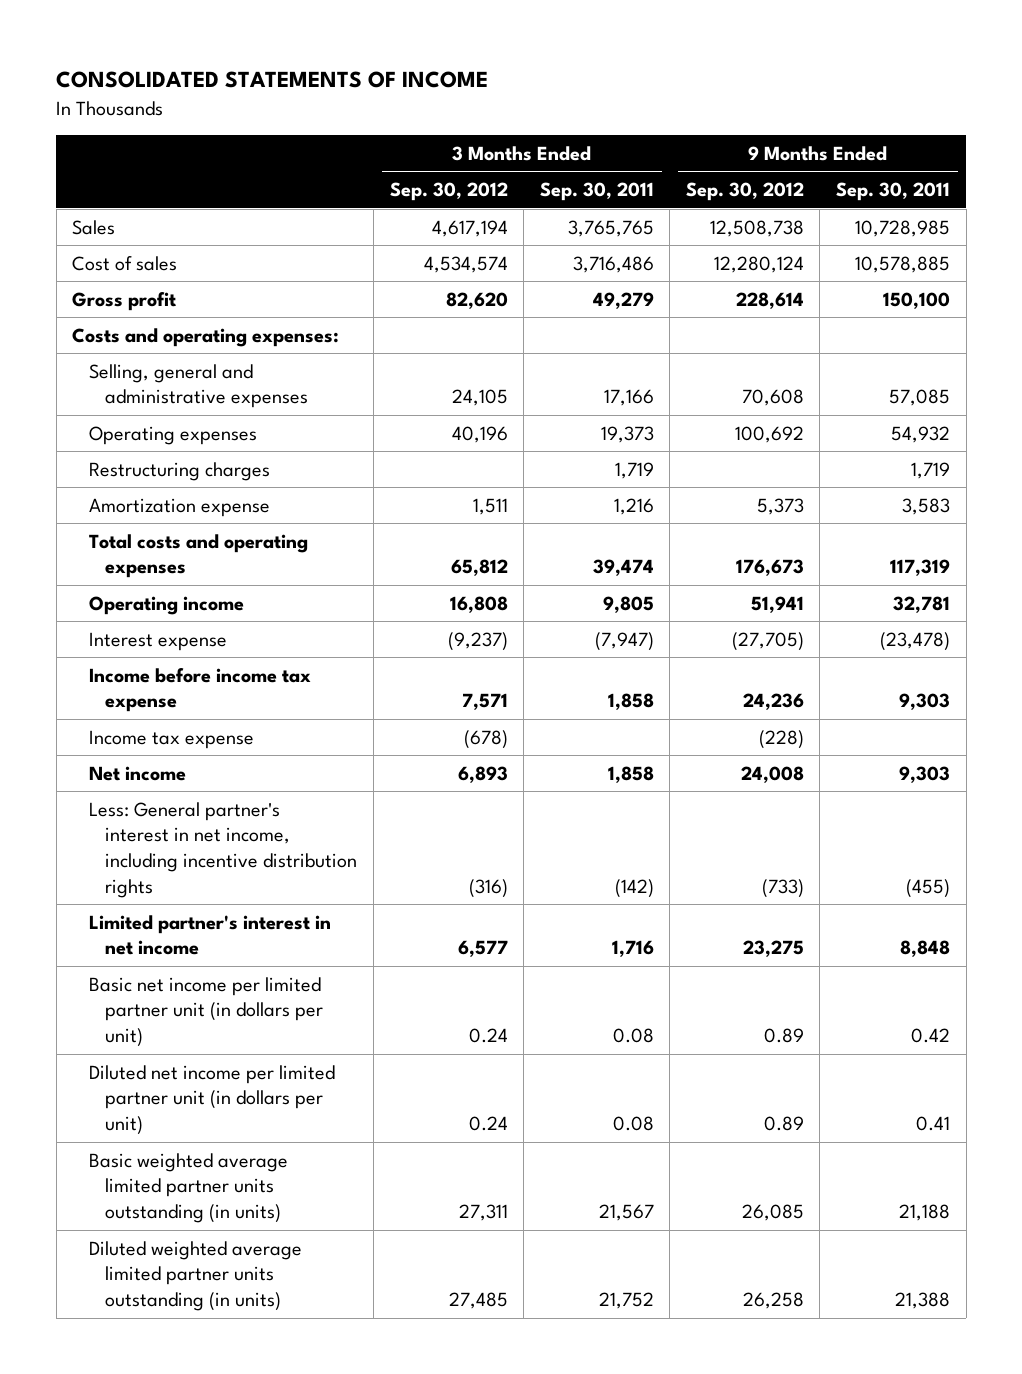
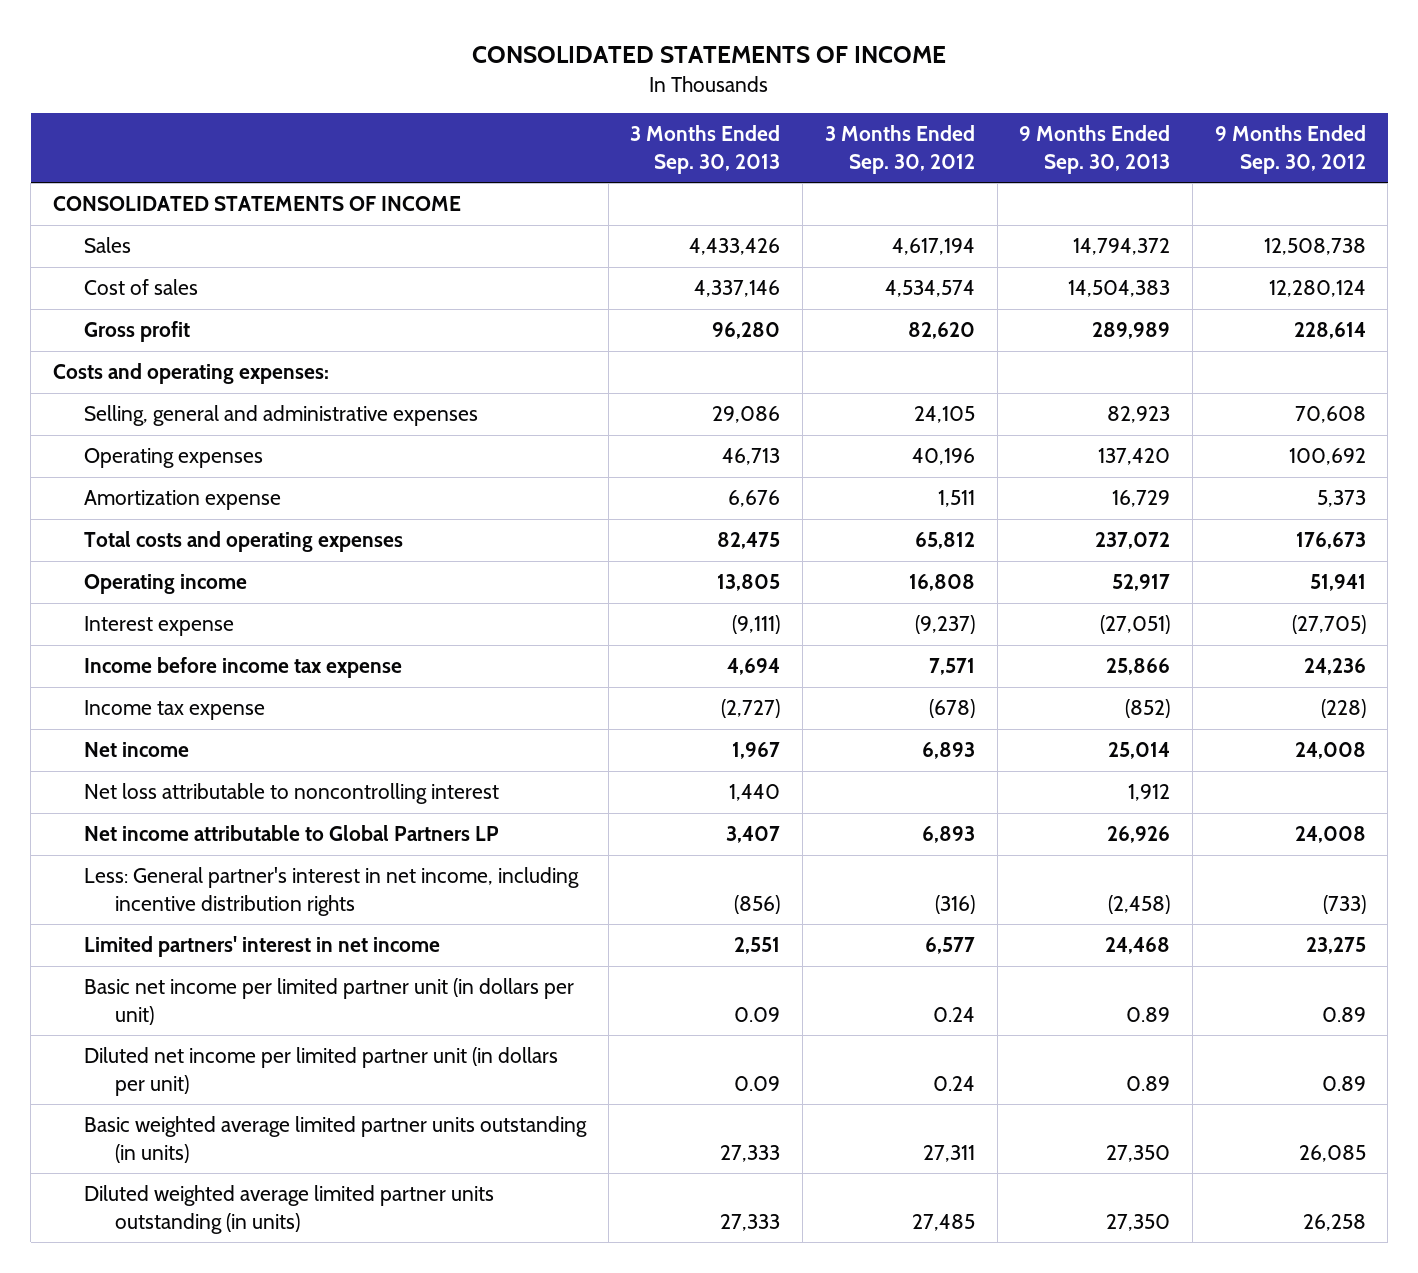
- | 3 Months Ended Sep. 30, 2012 | 3 Months Ended Sep. 30, 2011 | 9 Months Ended Sep. 30, 2012 | 9 Months Ended Sep. 30, 2011
+ | 3 Months Ended Sep. 30, 2013 | 3 Months Ended Sep. 30, 2012 | 9 Months Ended Sep. 30, 2013 | 9 Months Ended Sep. 30, 2012
+ CONSOLIDATED STATEMENTS OF INCOME
- Restructuring charges | | 1,719 | | 1,719
+ Net loss attributable to noncontrolling interest | 1,440 | | 1,912 |
+ Net income attributable to Global Partners LP | 3,407 | 6,893 | 26,926 | 24,008
- Limited partner's interest in net income | 6,577 | 1,716 | 23,275 | 8,848
+ Limited partners' interest in net income | 2,551 | 6,577 | 24,468 | 23,275

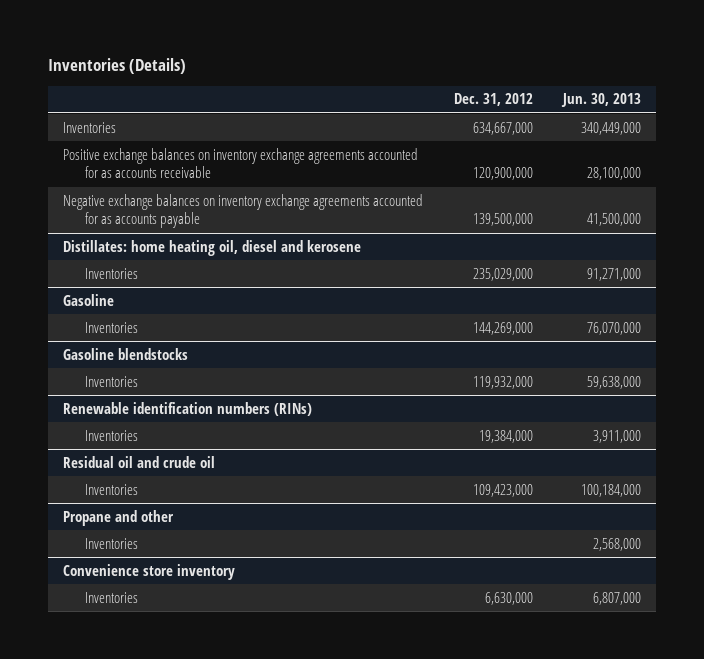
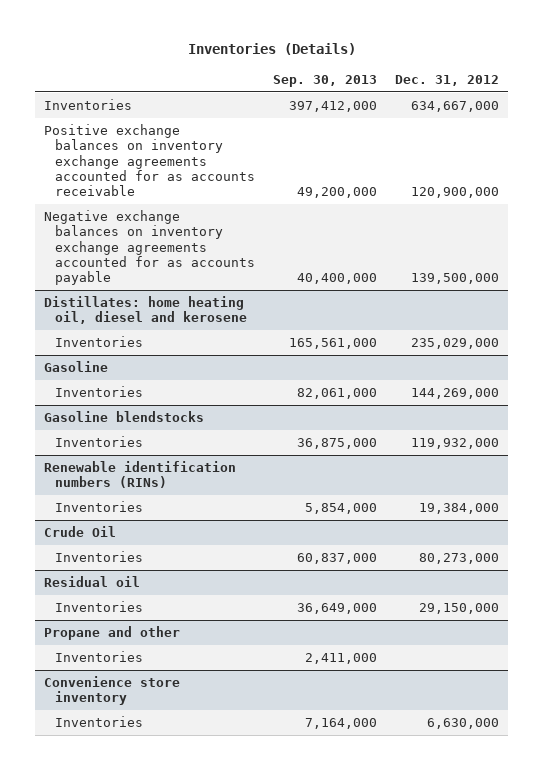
- | Dec. 31, 2012 | Jun. 30, 2013
+ | Sep. 30, 2013 | Dec. 31, 2012
- Residual oil and crude oil
- Inventories | 109,423,000 | 100,184,000
+ Crude Oil
+ Inventories | 60,837,000 | 80,273,000
+ Residual oil
+ Inventories | 36,649,000 | 29,150,000

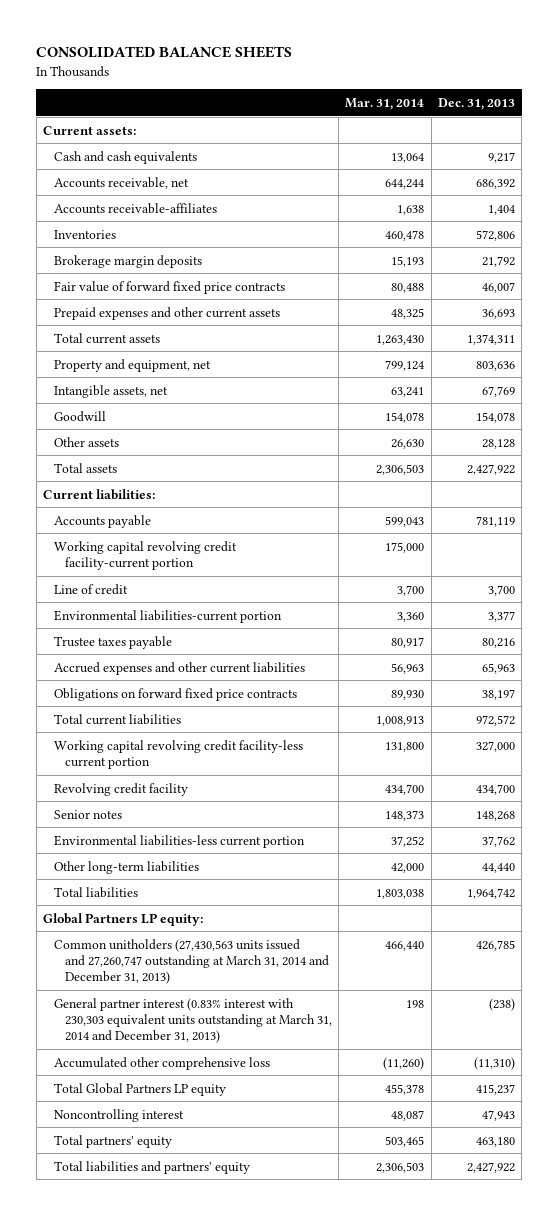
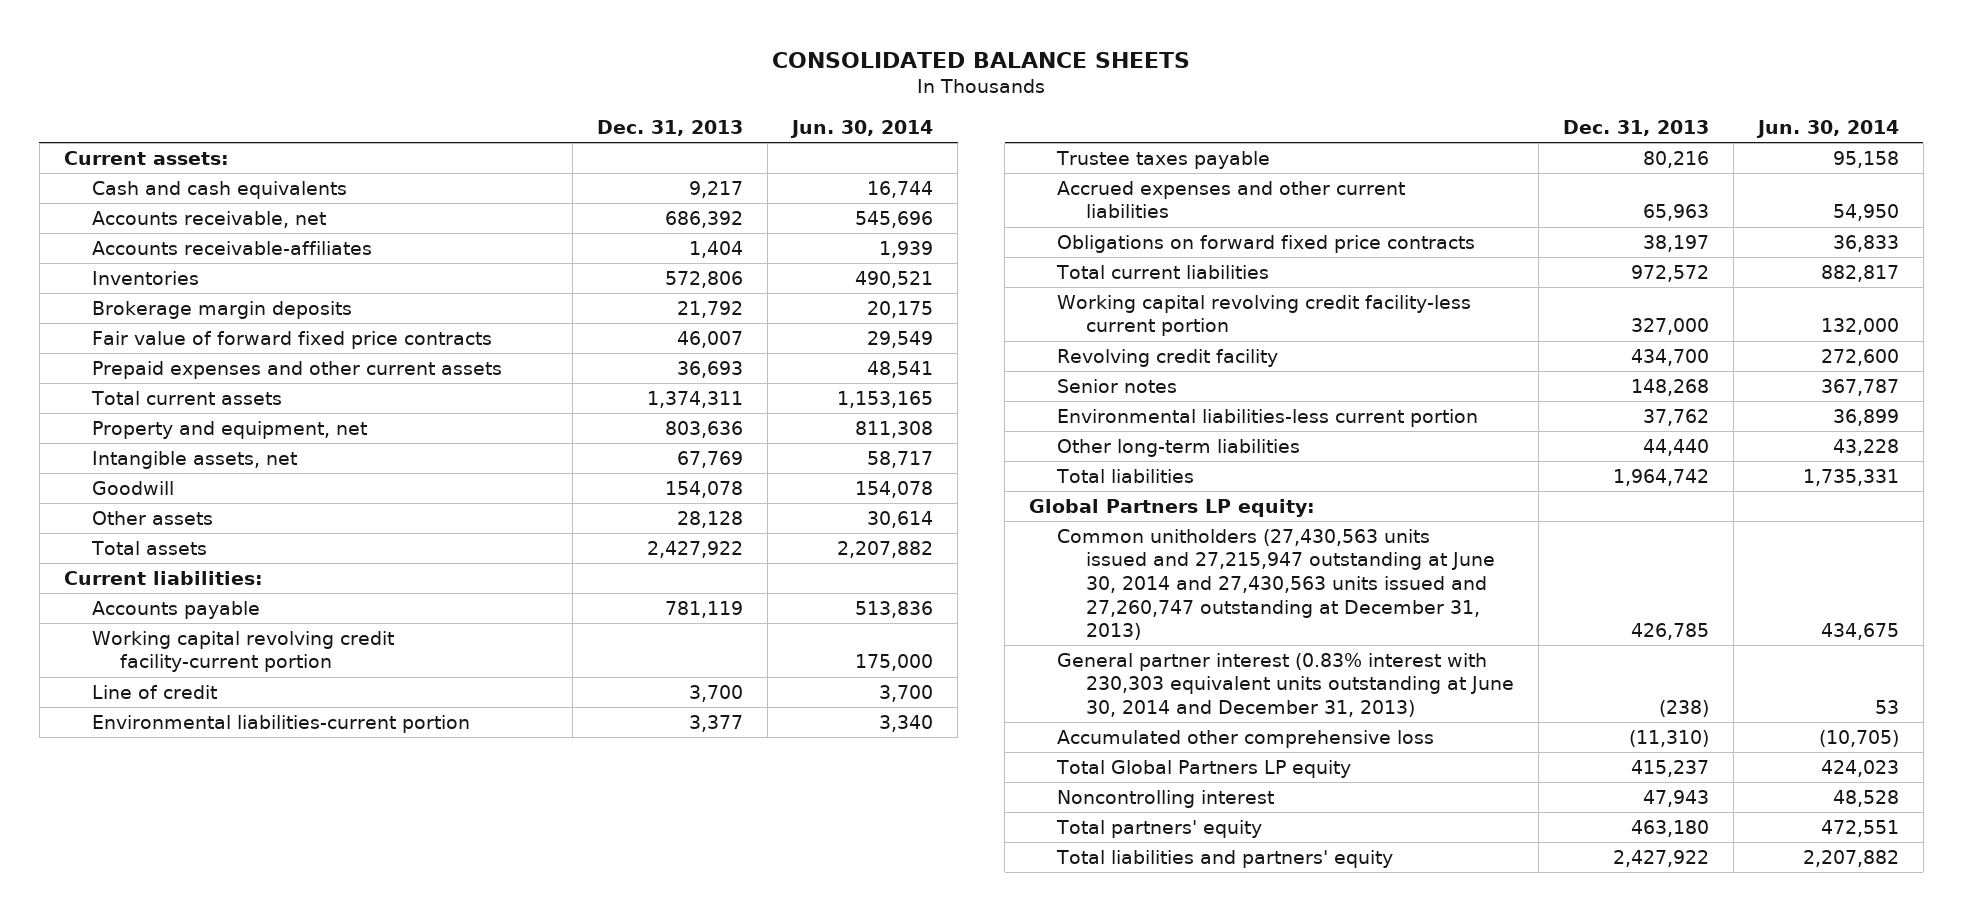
- | Mar. 31, 2014 | Dec. 31, 2013
+ | Dec. 31, 2013 | Jun. 30, 2014
- Common unitholders (27,430,563 units issued and 27,260,747 outstanding at March 31, 2014 and December 31, 2013) | 466,440 | 426,785
- General partner interest (0.83% interest with 230,303 equivalent units outstanding at March 31, 2014 and December 31, 2013) | 198 | (238)
+ Common unitholders (27,430,563 units issued and 27,215,947 outstanding at June 30, 2014 and 27,430,563 units issued and 27,260,747 outstanding at December 31, 2013) | 426,785 | 434,675
+ General partner interest (0.83% interest with 230,303 equivalent units outstanding at June 30, 2014 and December 31, 2013) | (238) | 53

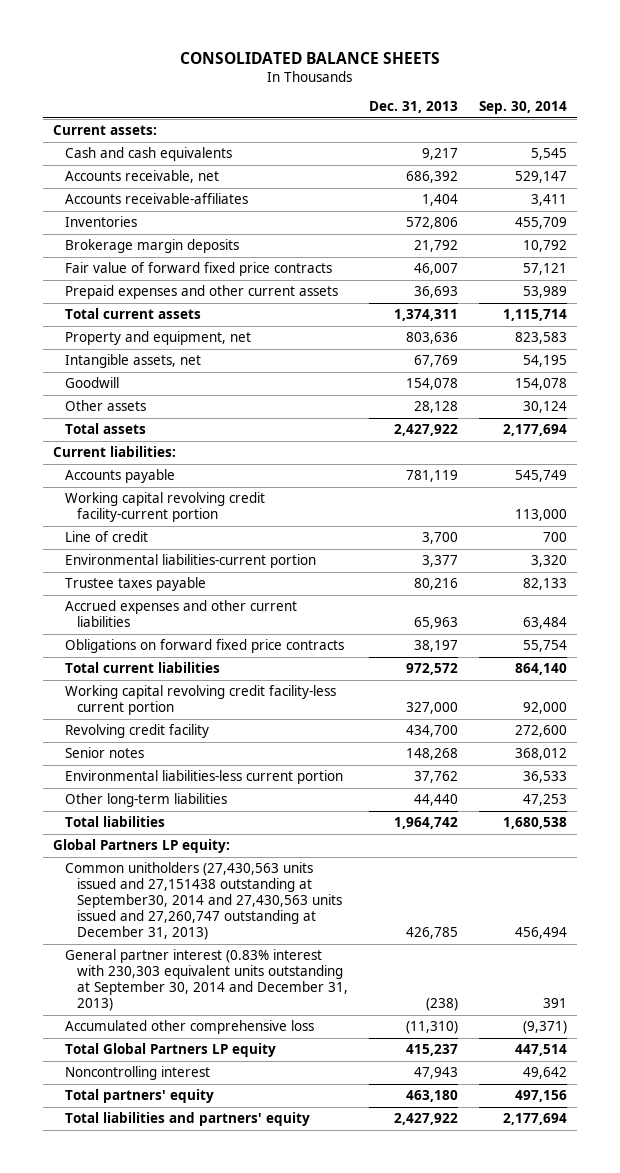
- | Dec. 31, 2013 | Jun. 30, 2014
+ | Dec. 31, 2013 | Sep. 30, 2014
- Common unitholders (27,430,563 units issued and 27,215,947 outstanding at June 30, 2014 and 27,430,563 units issued and 27,260,747 outstanding at December 31, 2013) | 426,785 | 434,675
- General partner interest (0.83% interest with 230,303 equivalent units outstanding at June 30, 2014 and December 31, 2013) | (238) | 53
+ Common unitholders (27,430,563 units issued and 27,151438 outstanding at September30, 2014 and 27,430,563 units issued and 27,260,747 outstanding at December 31, 2013) | 426,785 | 456,494
+ General partner interest (0.83% interest with 230,303 equivalent units outstanding at September 30, 2014 and December 31, 2013) | (238) | 391

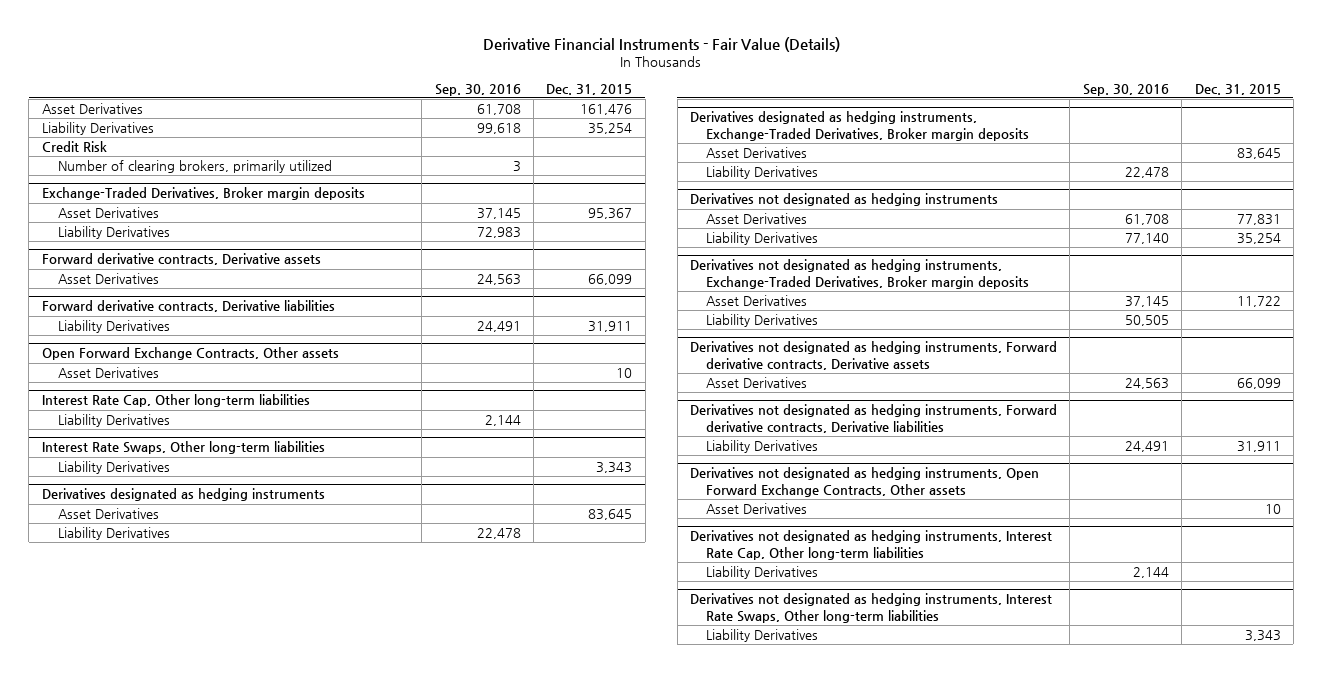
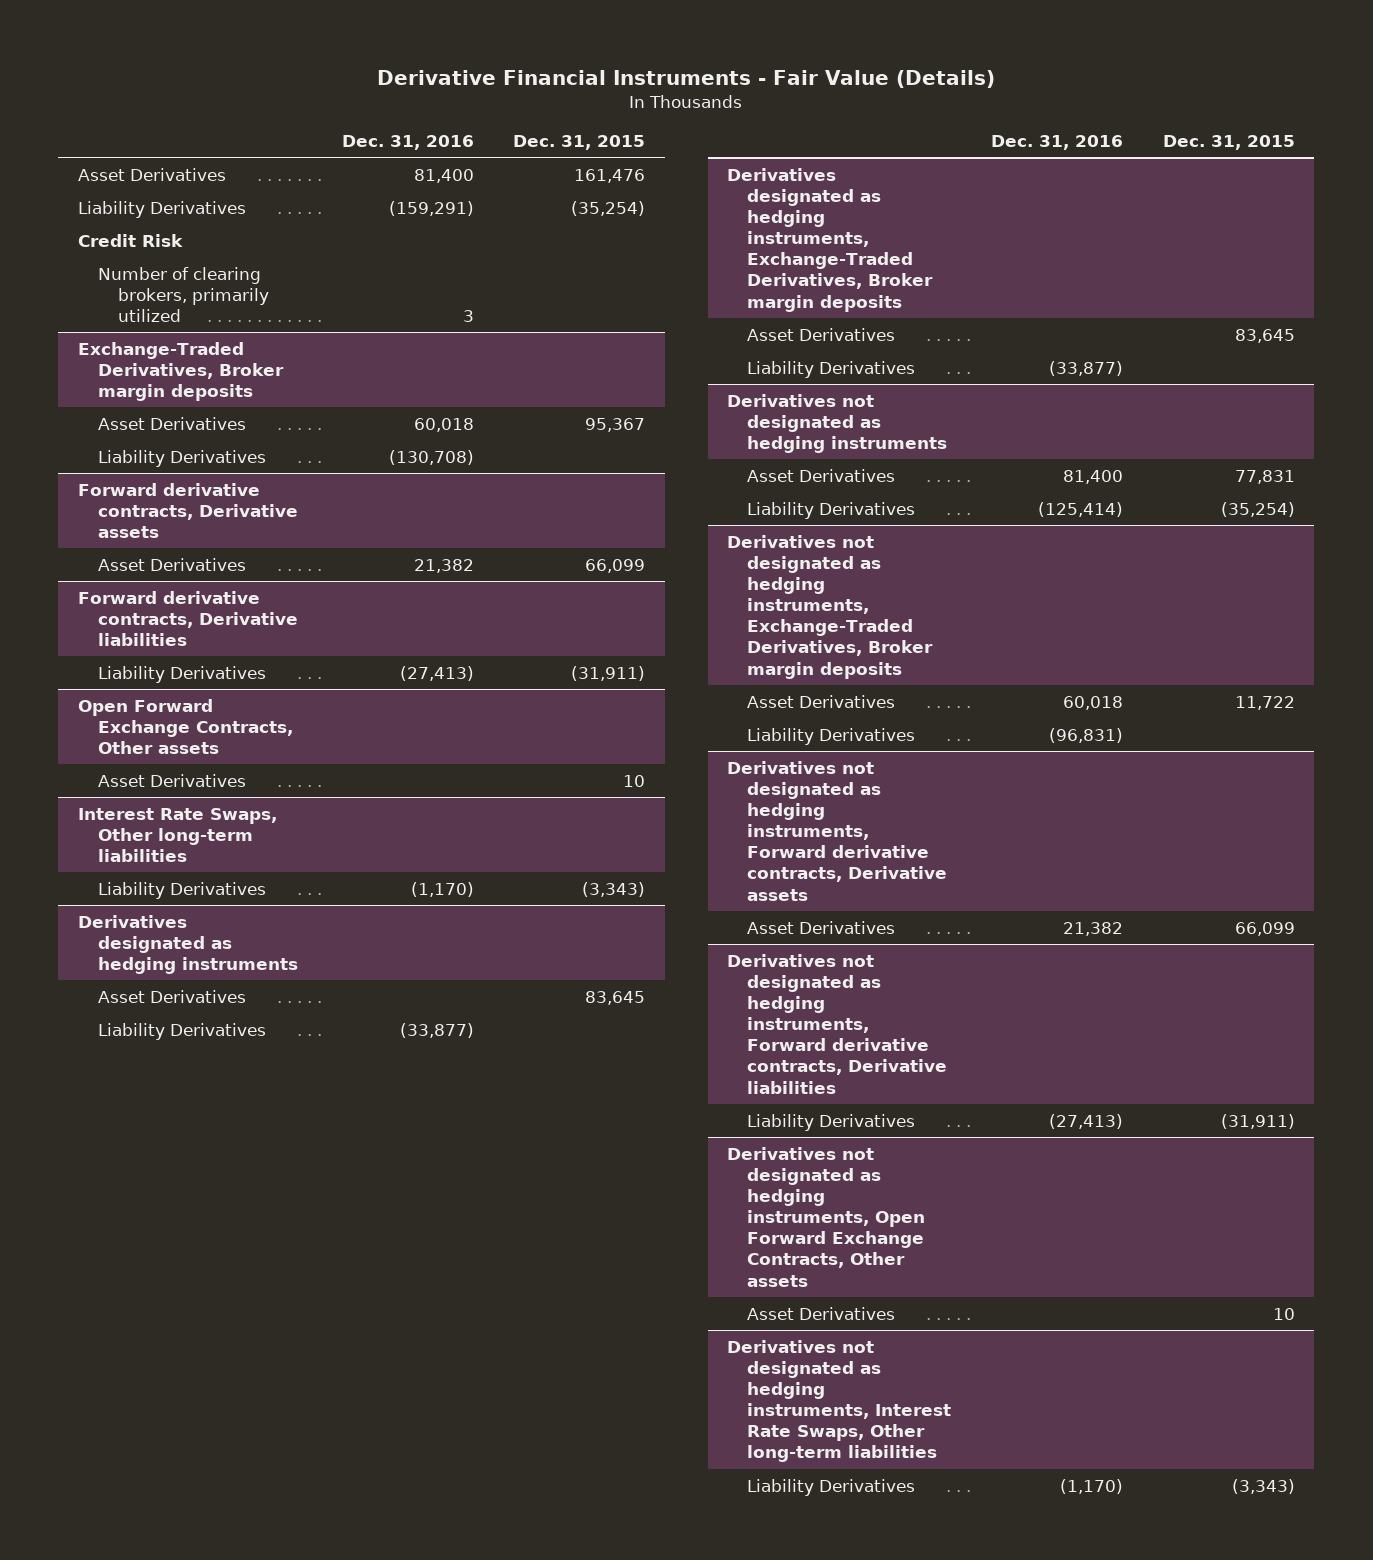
- | Sep. 30, 2016 | Dec. 31, 2015
+ | Dec. 31, 2016 | Dec. 31, 2015
- Liability Derivatives | 99,618 | 35,254
+ Liability Derivatives | (159,291) | (35,254)
@ Forward derivative contracts, Derivative liabilities
- Liability Derivatives | 24,491 | 31,911
+ Liability Derivatives | (27,413) | (31,911)
- Interest Rate Cap, Other long-term liabilities
- Liability Derivatives | 2,144 |
@ Interest Rate Swaps, Other long-term liabilities
- Liability Derivatives | | 3,343
+ Liability Derivatives | (1,170) | (3,343)
@ Derivatives not designated as hedging instruments
- Liability Derivatives | 77,140 | 35,254
+ Liability Derivatives | (125,414) | (35,254)
@ Derivatives not designated as hedging instruments, Forward derivative contracts, Derivative liabilities
- Liability Derivatives | 24,491 | 31,911
+ Liability Derivatives | (27,413) | (31,911)
- Derivatives not designated as hedging instruments, Interest Rate Cap, Other long-term liabilities
- Liability Derivatives | 2,144 |
@ Derivatives not designated as hedging instruments, Interest Rate Swaps, Other long-term liabilities
- Liability Derivatives | | 3,343
+ Liability Derivatives | (1,170) | (3,343)

